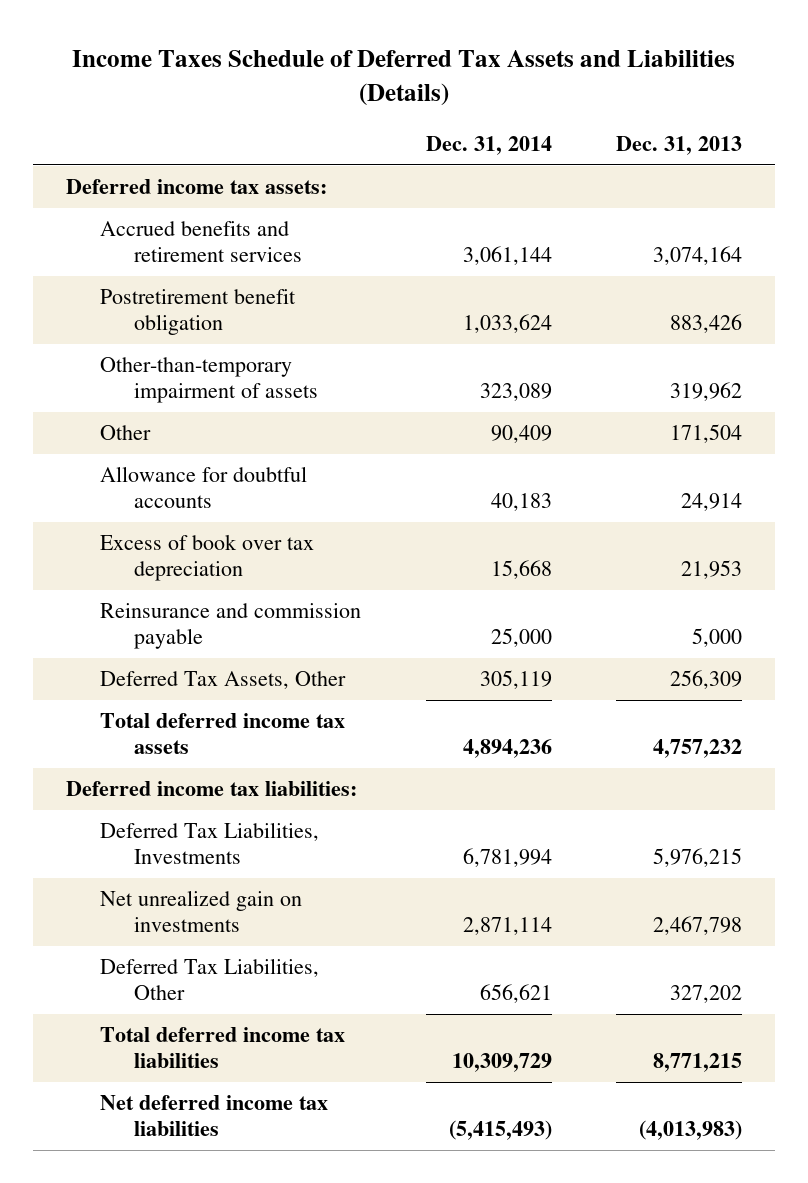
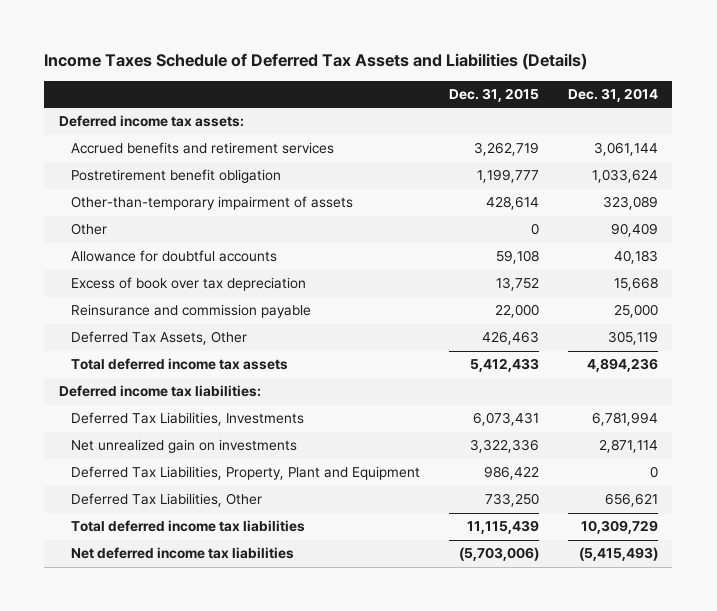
- | Dec. 31, 2014 | Dec. 31, 2013
+ | Dec. 31, 2015 | Dec. 31, 2014
+ Deferred Tax Liabilities, Property, Plant and Equipment | 986,422 | 0

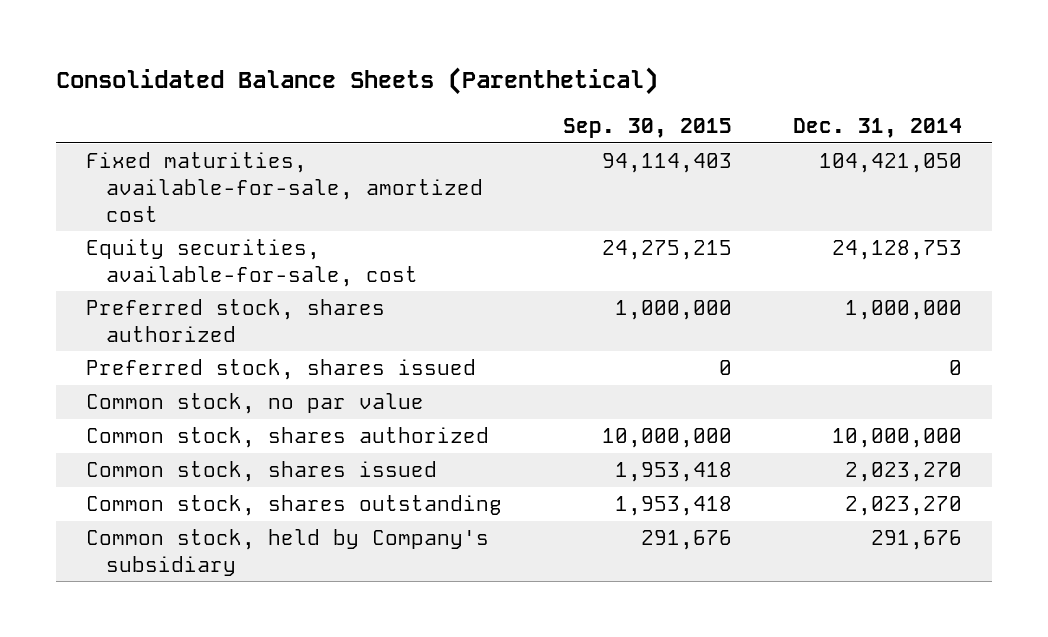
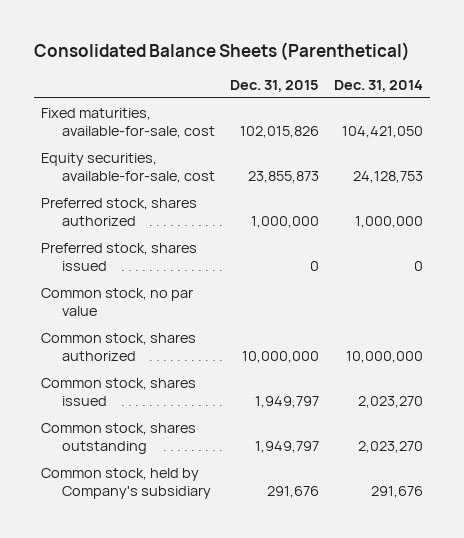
- | Sep. 30, 2015 | Dec. 31, 2014
+ | Dec. 31, 2015 | Dec. 31, 2014
- Fixed maturities, available-for-sale, amortized cost | 94,114,403 | 104,421,050
+ Fixed maturities, available-for-sale, cost | 102,015,826 | 104,421,050

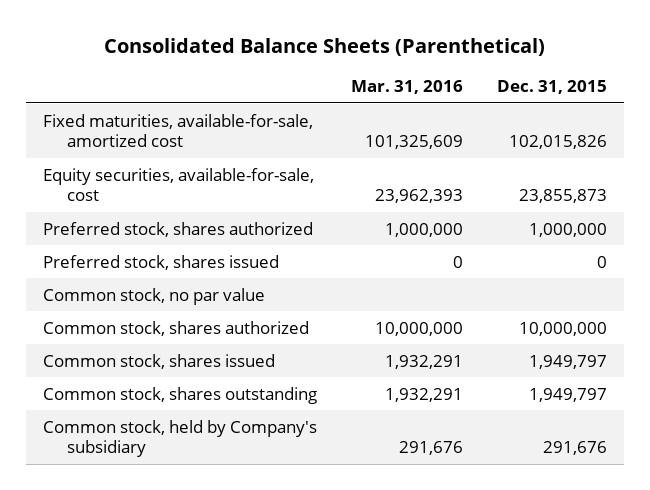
- | Dec. 31, 2015 | Dec. 31, 2014
+ | Mar. 31, 2016 | Dec. 31, 2015
- Fixed maturities, available-for-sale, cost | 102,015,826 | 104,421,050
+ Fixed maturities, available-for-sale, amortized cost | 101,325,609 | 102,015,826

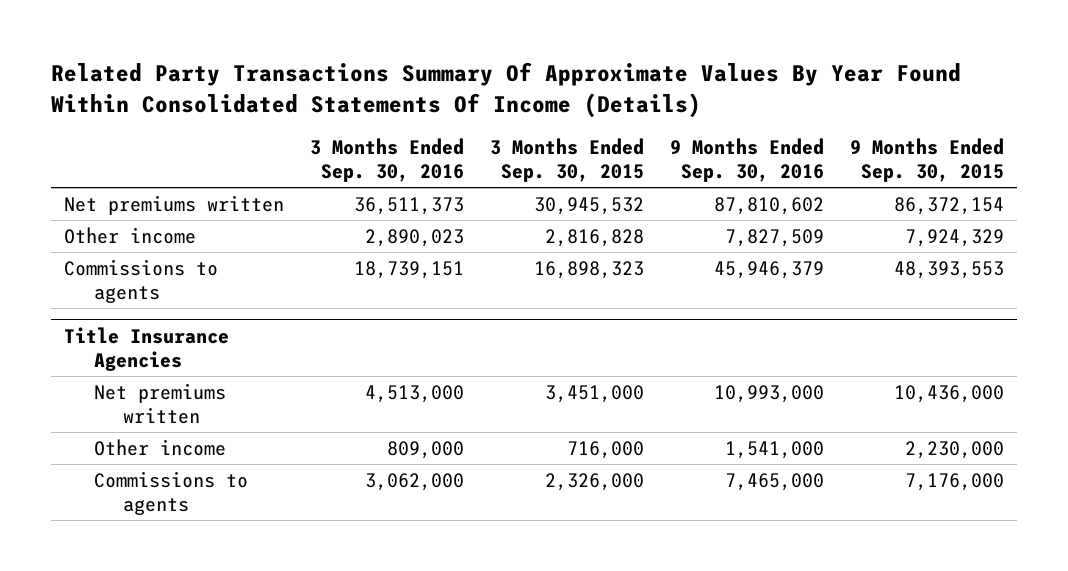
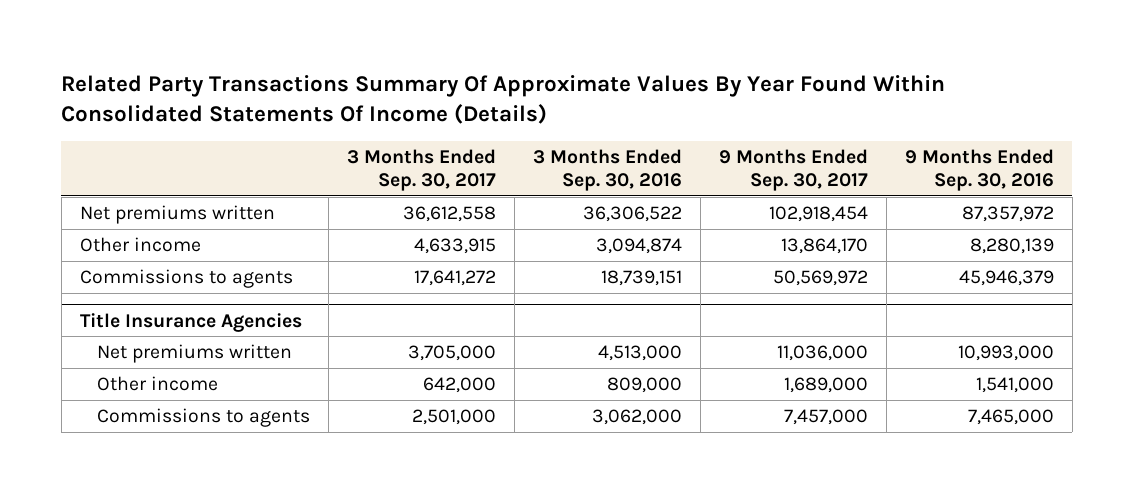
- | 3 Months Ended Sep. 30, 2016 | 3 Months Ended Sep. 30, 2015 | 9 Months Ended Sep. 30, 2016 | 9 Months Ended Sep. 30, 2015
+ | 3 Months Ended Sep. 30, 2017 | 3 Months Ended Sep. 30, 2016 | 9 Months Ended Sep. 30, 2017 | 9 Months Ended Sep. 30, 2016
- Net premiums written | 36,511,373 | 30,945,532 | 87,810,602 | 86,372,154
- Other income | 2,890,023 | 2,816,828 | 7,827,509 | 7,924,329
+ Net premiums written | 36,612,558 | 36,306,522 | 102,918,454 | 87,357,972
+ Other income | 4,633,915 | 3,094,874 | 13,864,170 | 8,280,139

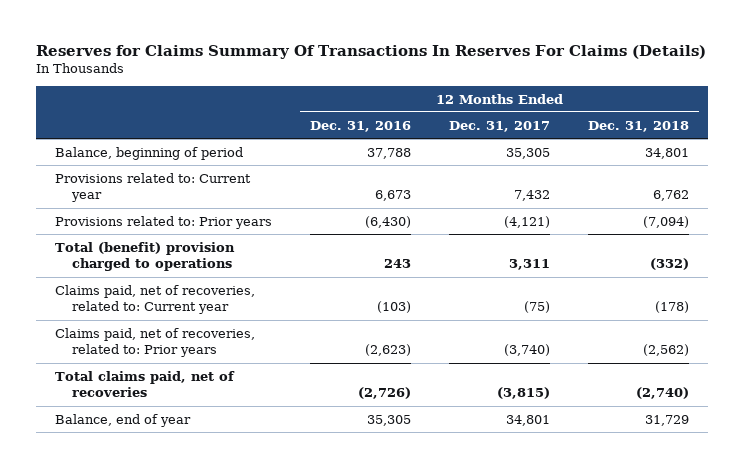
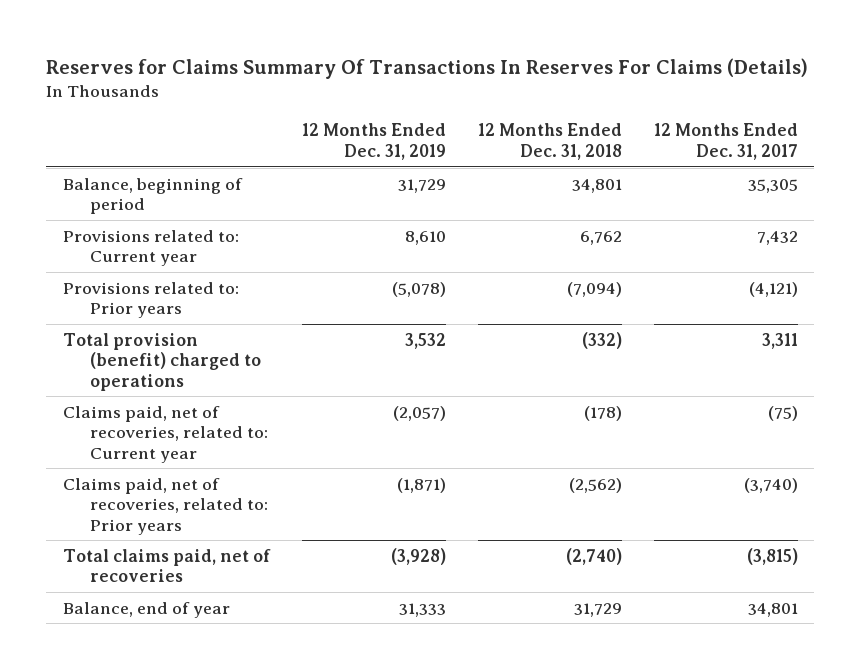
- | 12 Months Ended Dec. 31, 2016 | 12 Months Ended Dec. 31, 2017 | 12 Months Ended Dec. 31, 2018
+ | 12 Months Ended Dec. 31, 2019 | 12 Months Ended Dec. 31, 2018 | 12 Months Ended Dec. 31, 2017
- Total (benefit) provision charged to operations | 243 | 3,311 | (332)
+ Total provision (benefit) charged to operations | 3,532 | (332) | 3,311

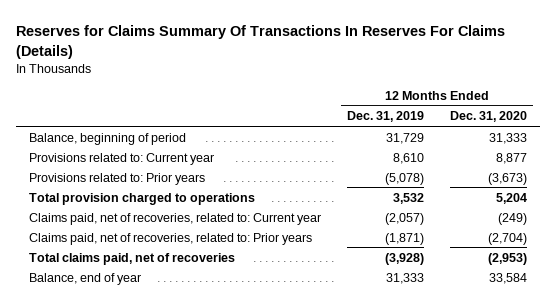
- | 12 Months Ended Dec. 31, 2019 | 12 Months Ended Dec. 31, 2018 | 12 Months Ended Dec. 31, 2017
+ | 12 Months Ended Dec. 31, 2019 | 12 Months Ended Dec. 31, 2020
- Total provision (benefit) charged to operations | 3,532 | (332) | 3,311
+ Total provision charged to operations | 3,532 | 5,204

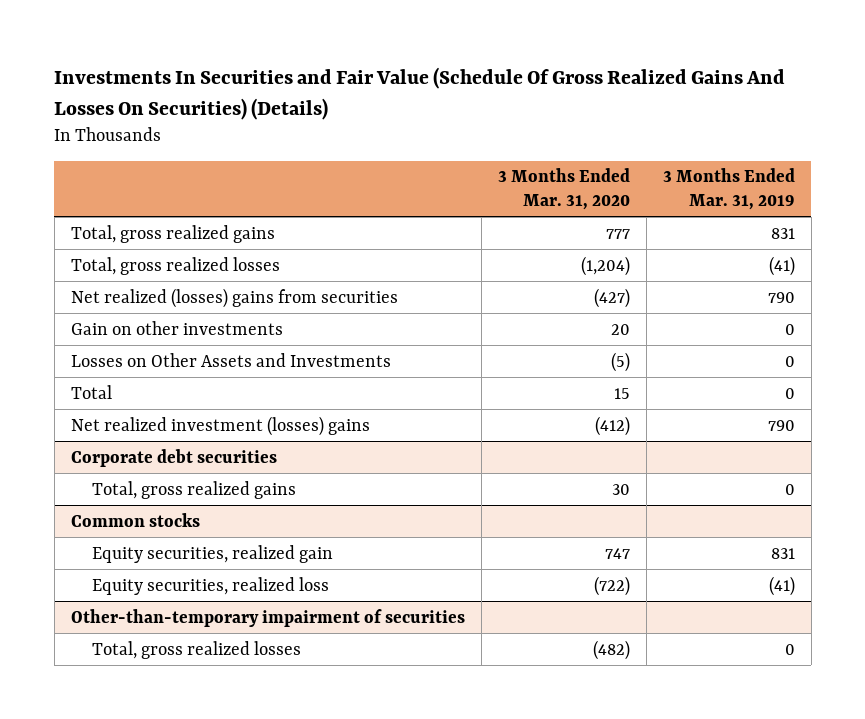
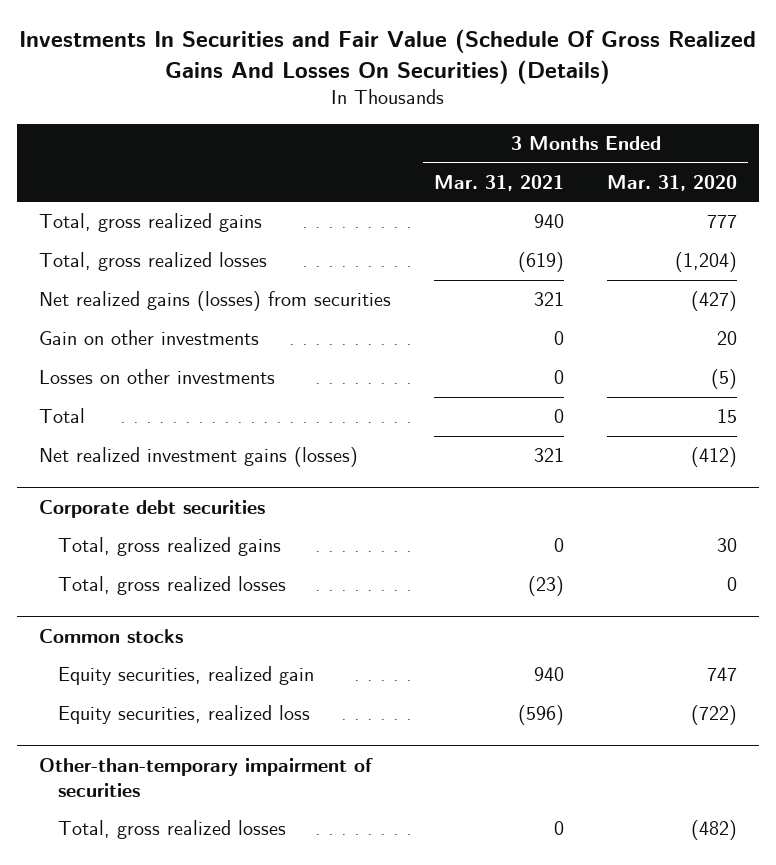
- | 3 Months Ended Mar. 31, 2020 | 3 Months Ended Mar. 31, 2019
+ | 3 Months Ended Mar. 31, 2021 | 3 Months Ended Mar. 31, 2020
- Net realized (losses) gains from securities | (427) | 790
+ Net realized gains (losses) from securities | 321 | (427)
- Losses on Other Assets and Investments | (5) | 0
+ Losses on other investments | 0 | (5)
- Net realized investment (losses) gains | (412) | 790
+ Net realized investment gains (losses) | 321 | (412)
@ Corporate debt securities
+ Total, gross realized losses | (23) | 0

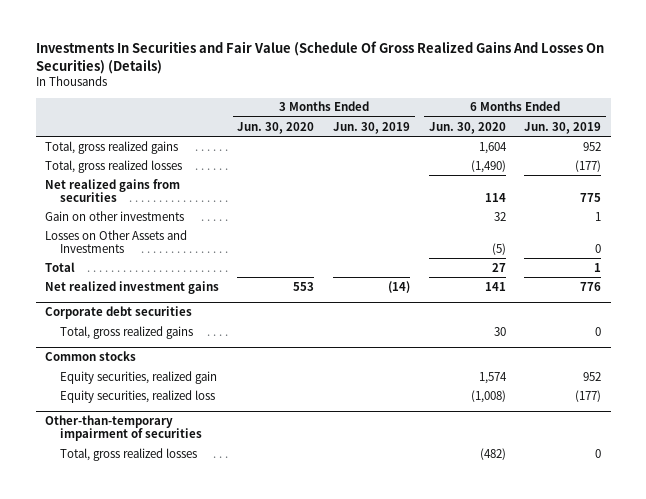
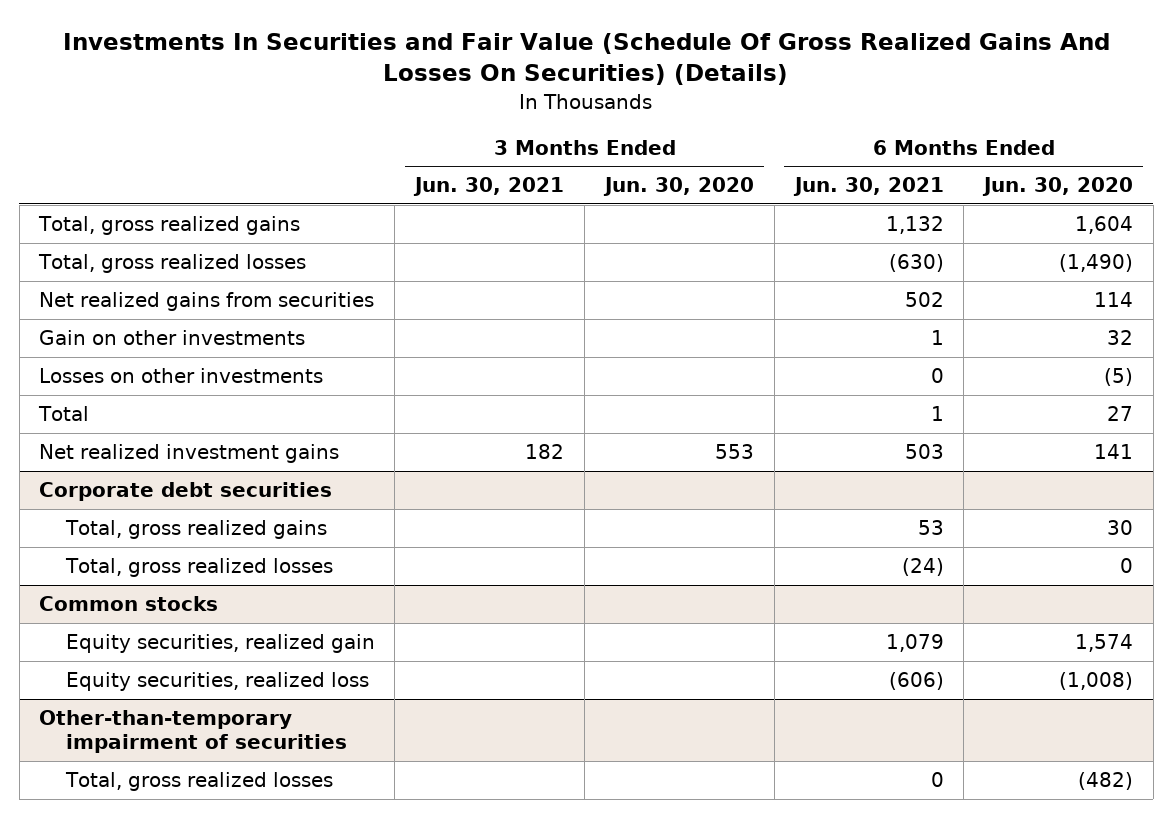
- | 3 Months Ended Jun. 30, 2020 | 3 Months Ended Jun. 30, 2019 | 6 Months Ended Jun. 30, 2020 | 6 Months Ended Jun. 30, 2019
+ | 3 Months Ended Jun. 30, 2021 | 3 Months Ended Jun. 30, 2020 | 6 Months Ended Jun. 30, 2021 | 6 Months Ended Jun. 30, 2020
- Losses on Other Assets and Investments | | | (5) | 0
+ Losses on other investments | | | 0 | (5)
@ Corporate debt securities
+ Total, gross realized losses | | | (24) | 0

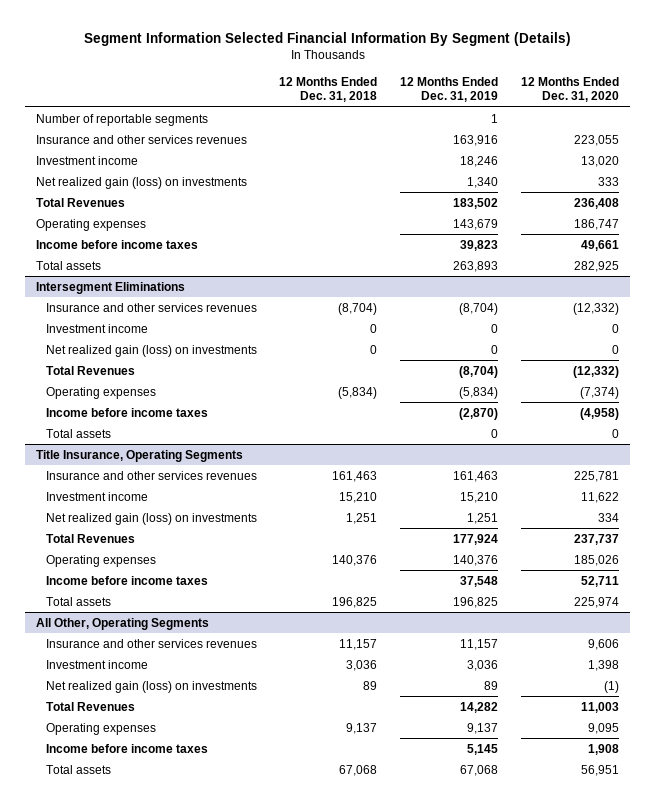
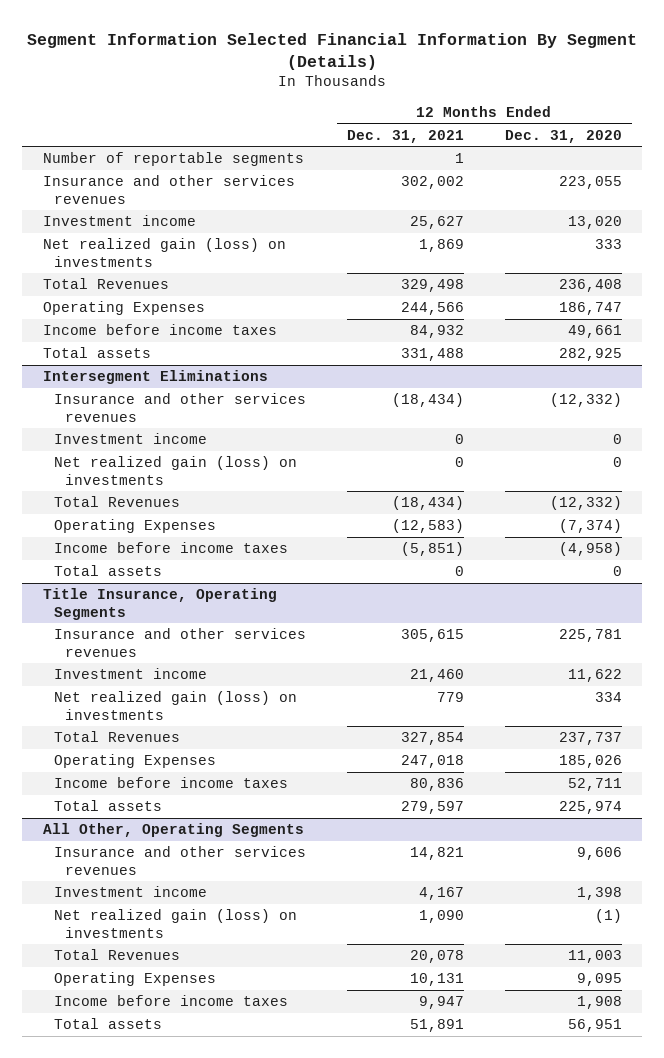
- | 12 Months Ended Dec. 31, 2018 | 12 Months Ended Dec. 31, 2019 | 12 Months Ended Dec. 31, 2020
+ | 12 Months Ended Dec. 31, 2021 | 12 Months Ended Dec. 31, 2020
- Operating expenses | | 143,679 | 186,747
+ Operating Expenses | 244,566 | 186,747
@ Intersegment Eliminations
- Operating expenses | (5,834) | (5,834) | (7,374)
+ Operating Expenses | (12,583) | (7,374)
@ Title Insurance, Operating Segments
- Operating expenses | 140,376 | 140,376 | 185,026
+ Operating Expenses | 247,018 | 185,026
@ All Other, Operating Segments
- Operating expenses | 9,137 | 9,137 | 9,095
+ Operating Expenses | 10,131 | 9,095

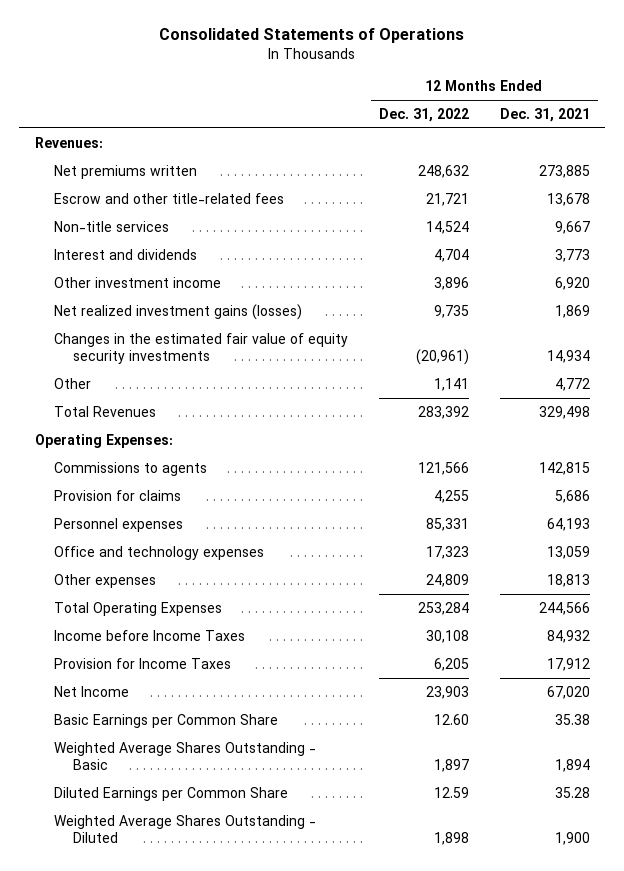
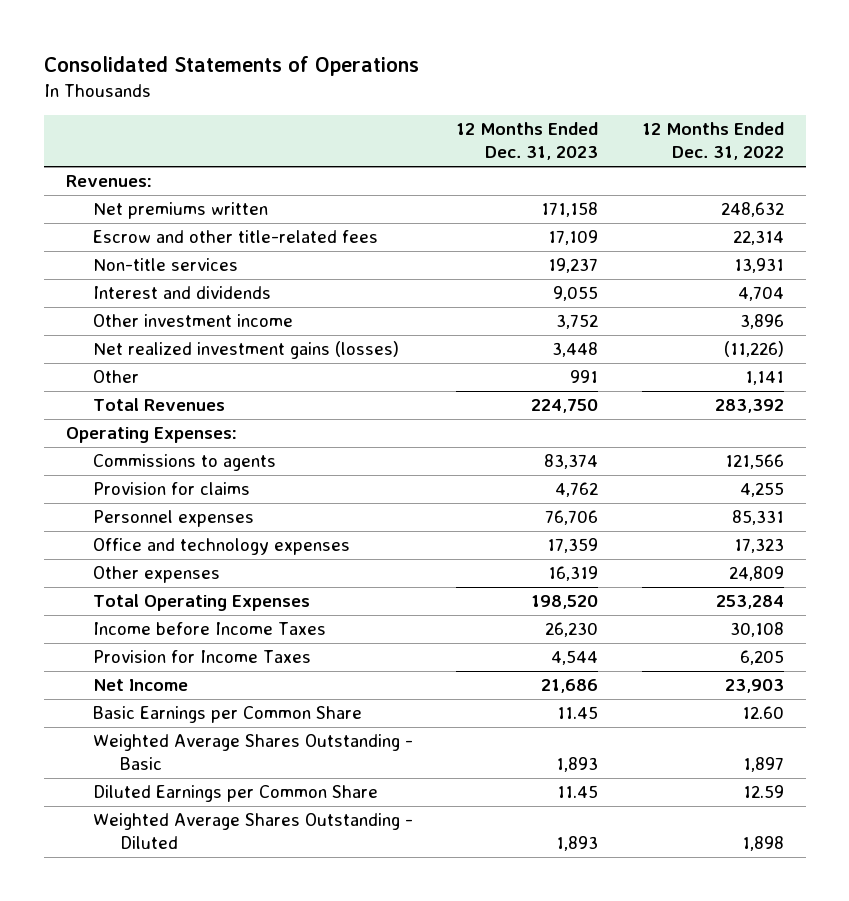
- | 12 Months Ended Dec. 31, 2022 | 12 Months Ended Dec. 31, 2021
+ | 12 Months Ended Dec. 31, 2023 | 12 Months Ended Dec. 31, 2022
- Escrow and other title-related fees | 21,721 | 13,678
- Non-title services | 14,524 | 9,667
+ Escrow and other title-related fees | 17,109 | 22,314
+ Non-title services | 19,237 | 13,931
- Net realized investment gains (losses) | 9,735 | 1,869
- Changes in the estimated fair value of equity security investments | (20,961) | 14,934
+ Net realized investment gains (losses) | 3,448 | (11,226)

